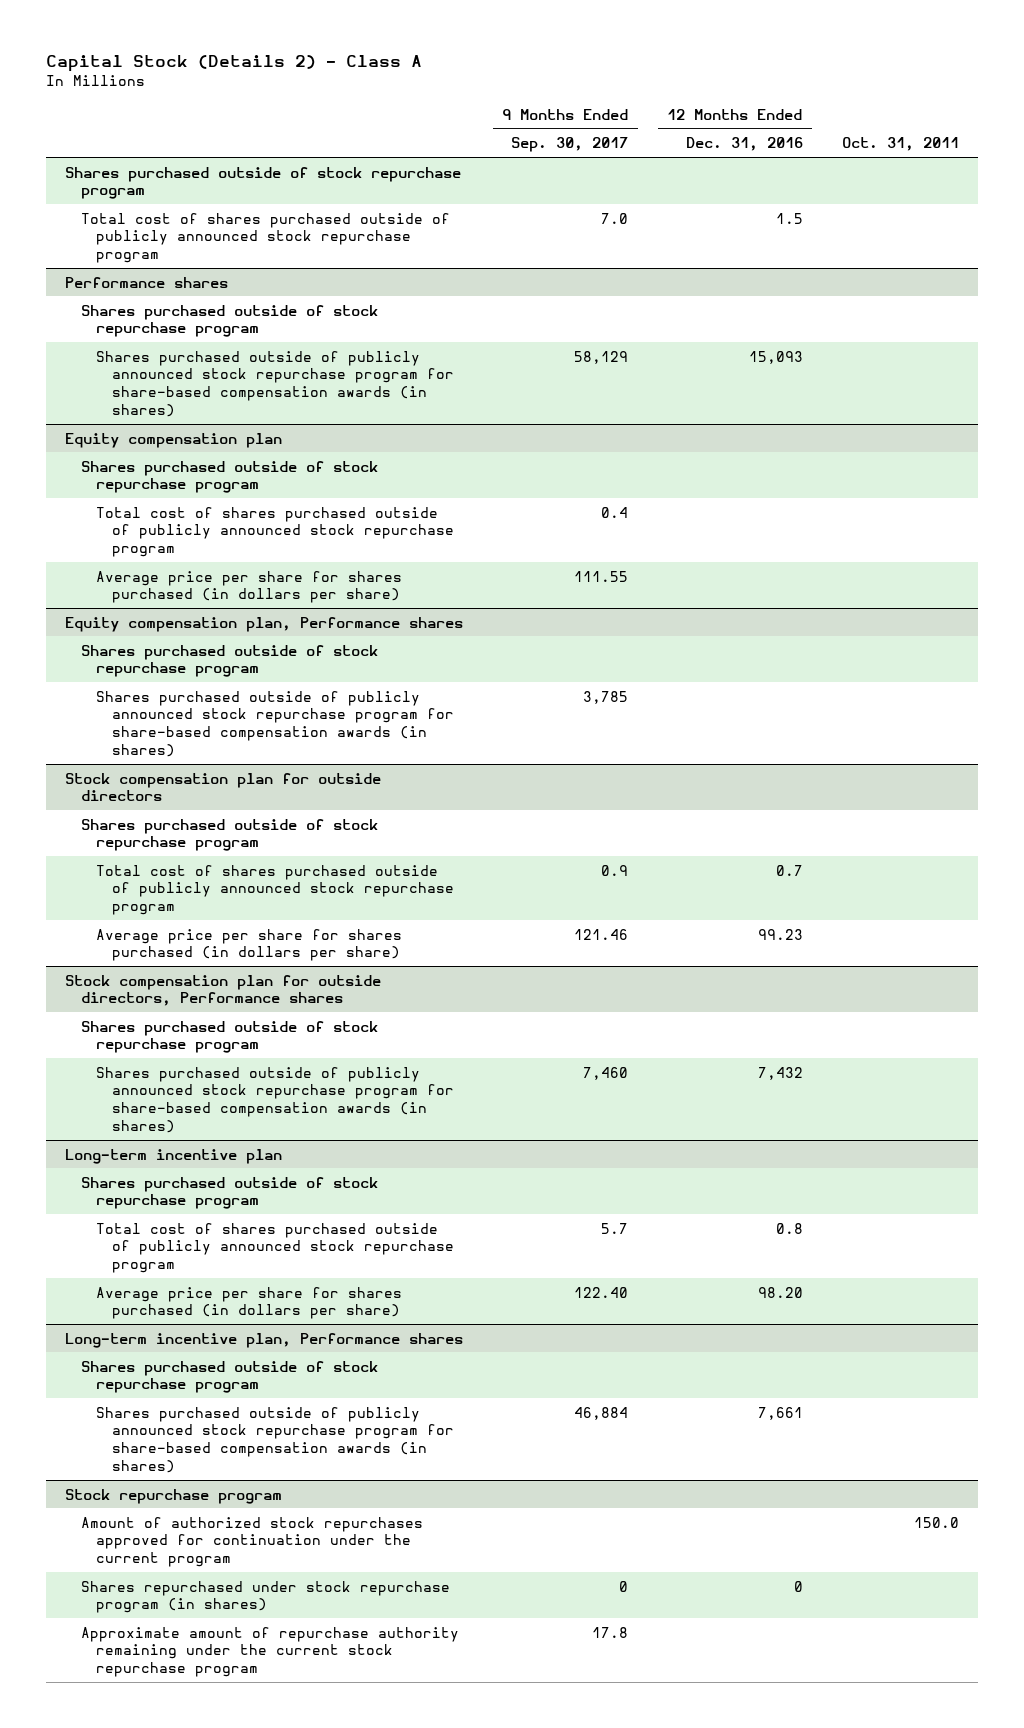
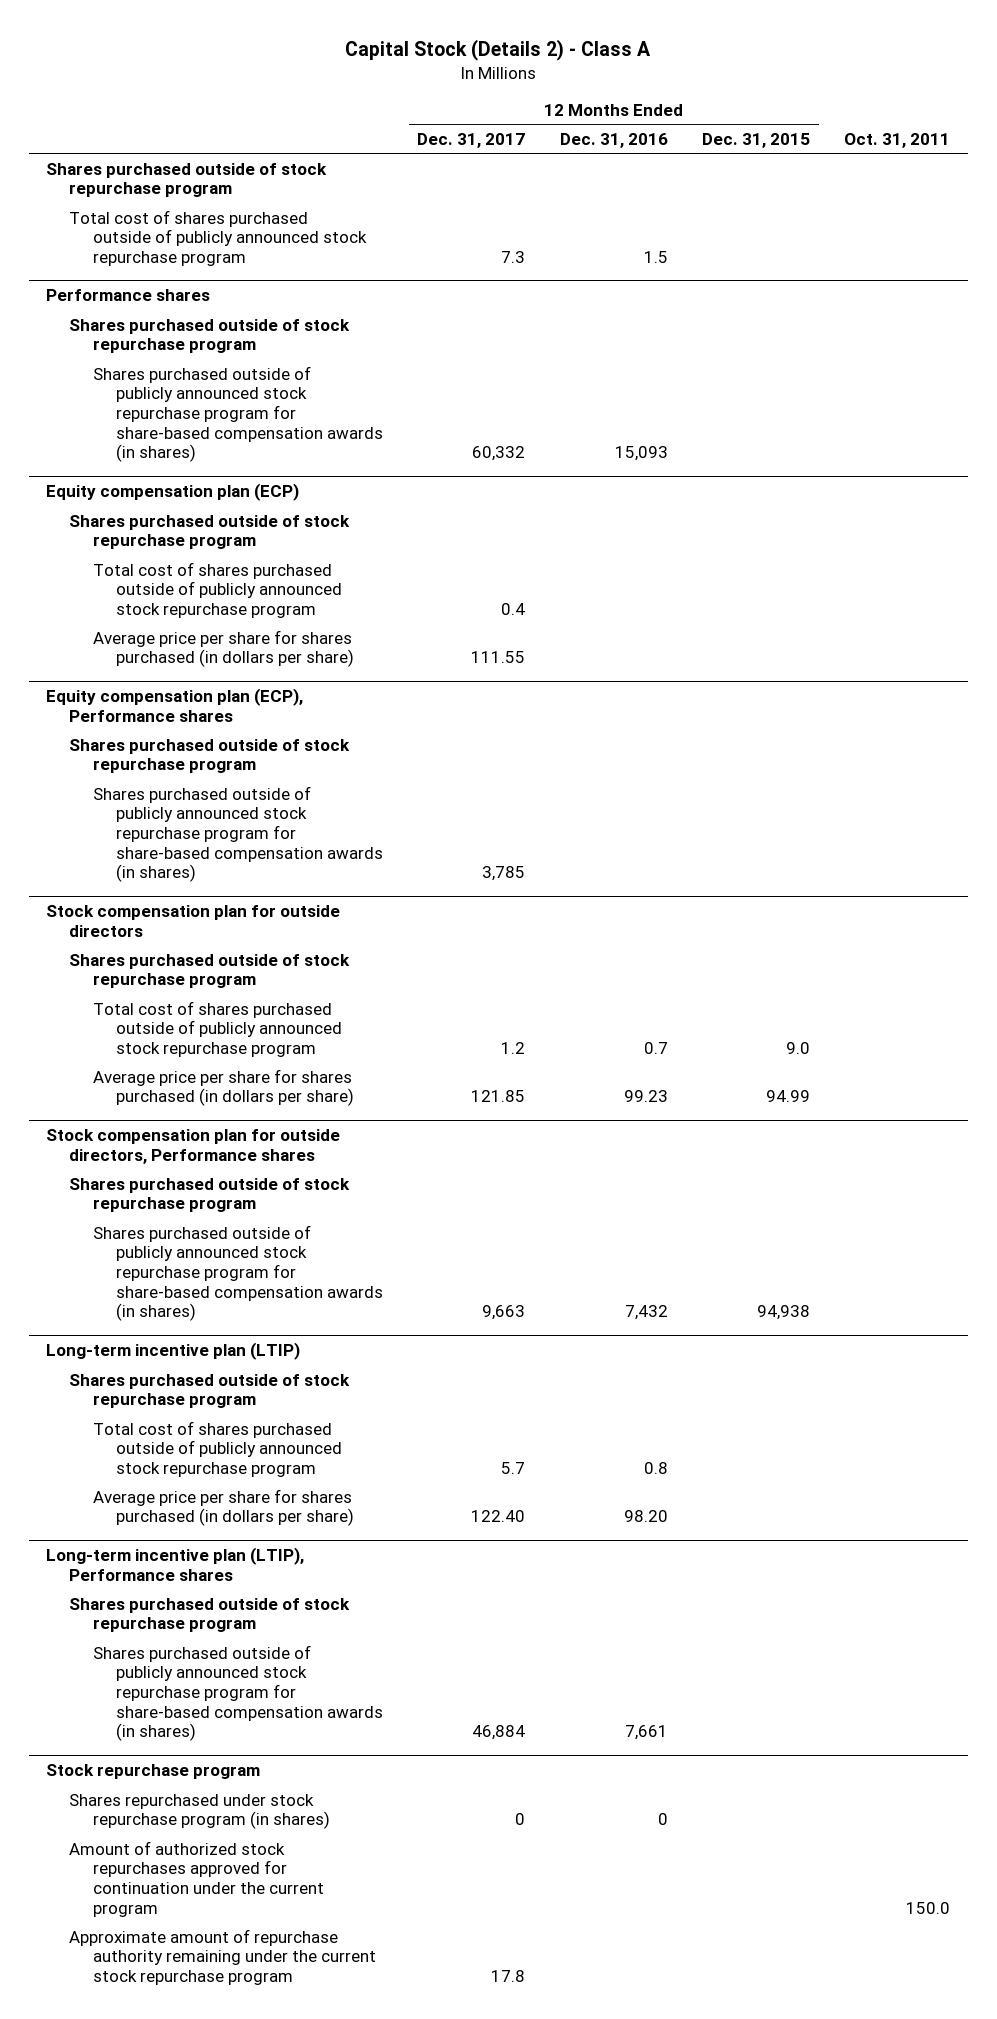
- | 9 Months Ended Sep. 30, 2017 | 12 Months Ended Dec. 31, 2016 | Oct. 31, 2011
+ | 12 Months Ended Dec. 31, 2017 | 12 Months Ended Dec. 31, 2016 | 12 Months Ended Dec. 31, 2015 | Oct. 31, 2011
- Equity compensation plan
+ Equity compensation plan (ECP)
- Equity compensation plan, Performance shares
+ Equity compensation plan (ECP), Performance shares
- Long-term incentive plan
+ Long-term incentive plan (LTIP)
- Long-term incentive plan, Performance shares
+ Long-term incentive plan (LTIP), Performance shares
@ Stock repurchase program
moved down: Amount of authorized stock repurchases approved for continuation under the current program | | | | 150.0

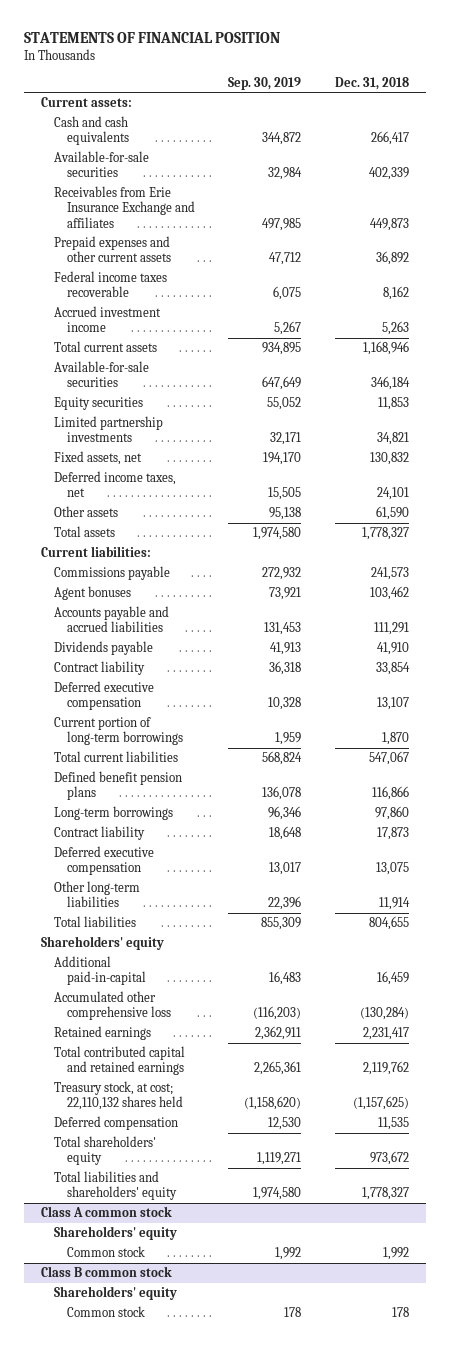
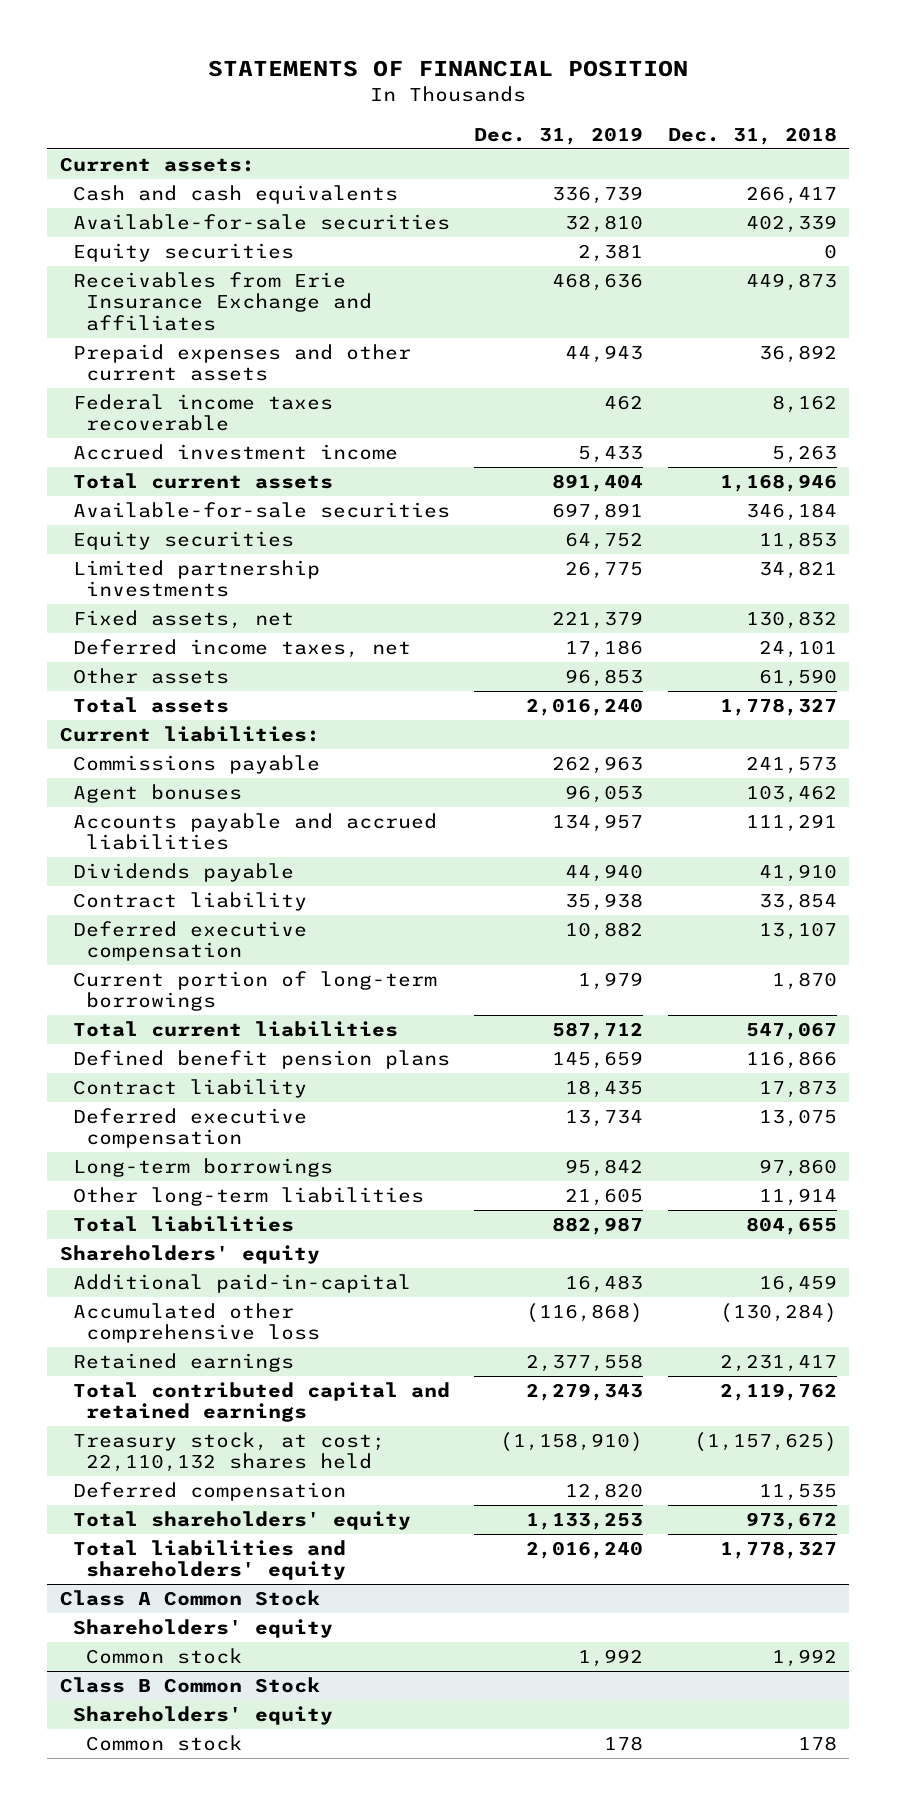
- | Sep. 30, 2019 | Dec. 31, 2018
+ | Dec. 31, 2019 | Dec. 31, 2018
+ Equity securities | 2,381 | 0
moved down: Long-term borrowings | 95,842 | 97,860
- Class A common stock
+ Class A Common Stock
- Class B common stock
+ Class B Common Stock

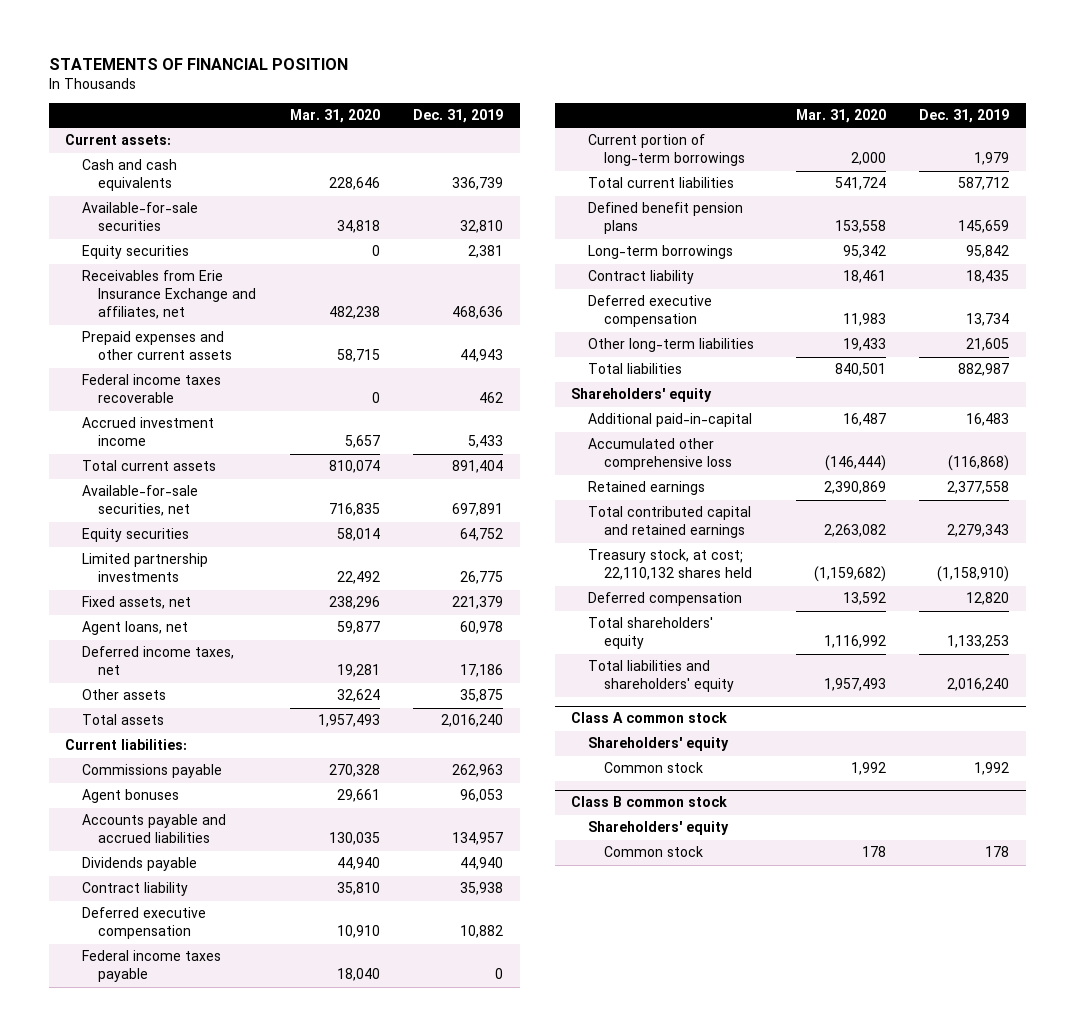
- | Dec. 31, 2019 | Dec. 31, 2018
+ | Mar. 31, 2020 | Dec. 31, 2019
- Receivables from Erie Insurance Exchange and affiliates | 468,636 | 449,873
+ Receivables from Erie Insurance Exchange and affiliates, net | 482,238 | 468,636
- Available-for-sale securities | 697,891 | 346,184
+ Available-for-sale securities, net | 716,835 | 697,891
+ Agent loans, net | 59,877 | 60,978
- Other assets | 96,853 | 61,590
+ Other assets | 32,624 | 35,875
+ Federal income taxes payable | 18,040 | 0
moved up: Long-term borrowings | 95,342 | 95,842
- Class A Common Stock
+ Class A common stock
- Class B Common Stock
+ Class B common stock

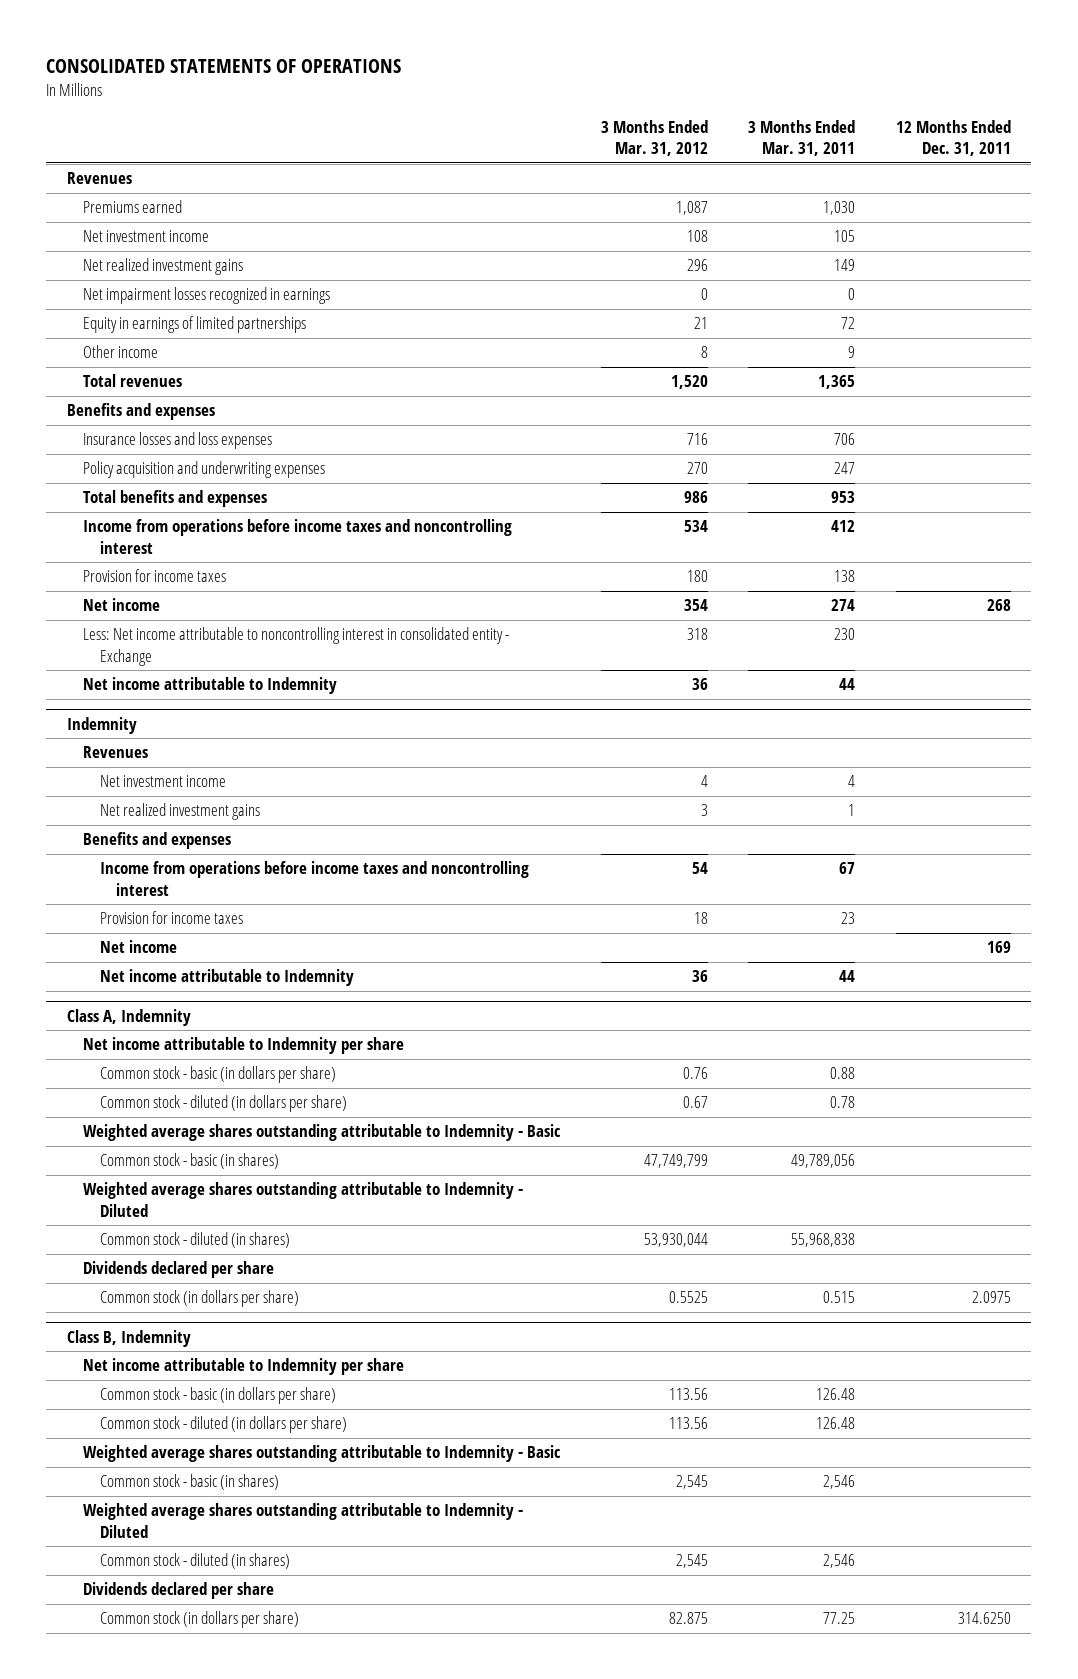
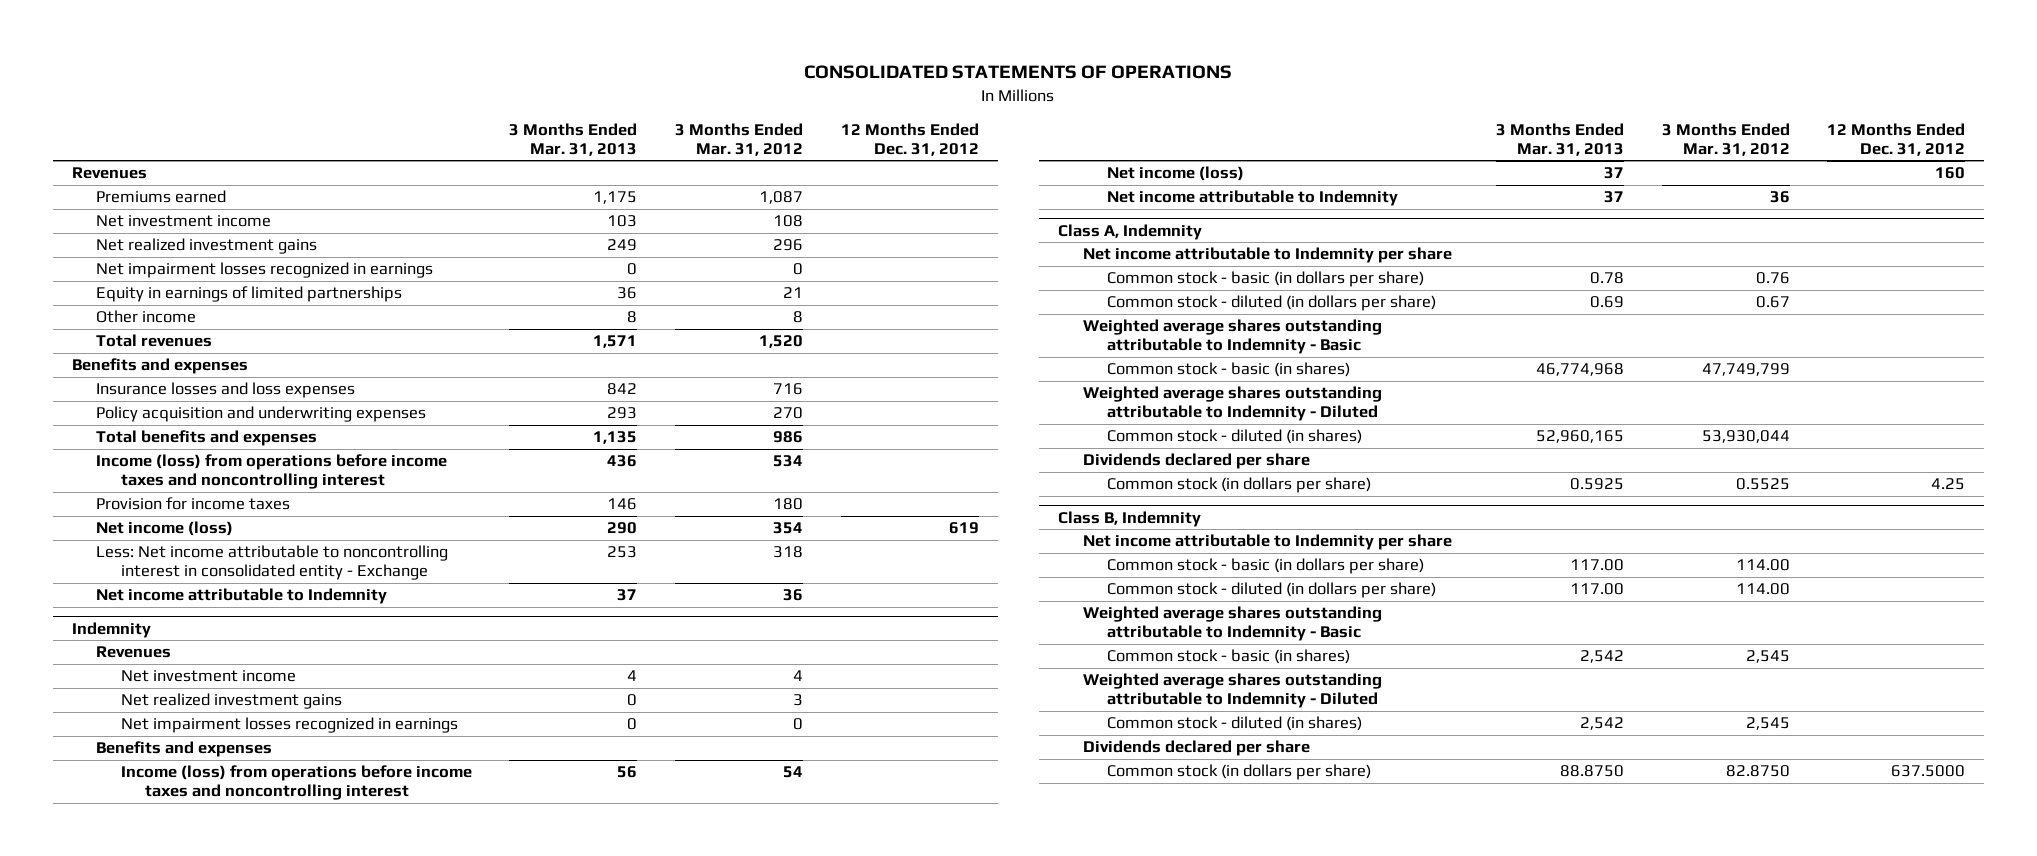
- | 3 Months Ended Mar. 31, 2012 | 3 Months Ended Mar. 31, 2011 | 12 Months Ended Dec. 31, 2011
+ | 3 Months Ended Mar. 31, 2013 | 3 Months Ended Mar. 31, 2012 | 12 Months Ended Dec. 31, 2012
- Income from operations before income taxes and noncontrolling interest | 534 | 412 |
+ Income (loss) from operations before income taxes and noncontrolling interest | 436 | 534 |
- Net income | 354 | 274 | 268
+ Net income (loss) | 290 | 354 | 619
@ Indemnity
+ Net impairment losses recognized in earnings | 0 | 0 |
- Income from operations before income taxes and noncontrolling interest | 54 | 67 |
- Provision for income taxes | 18 | 23 |
- Net income | | | 169
+ Income (loss) from operations before income taxes and noncontrolling interest | 56 | 54 |
+ Net income (loss) | 37 | | 160
@ Class B, Indemnity
- Common stock - basic (in dollars per share) | 113.56 | 126.48 |
- Common stock - diluted (in dollars per share) | 113.56 | 126.48 |
+ Common stock - basic (in dollars per share) | 117.00 | 114.00 |
+ Common stock - diluted (in dollars per share) | 117.00 | 114.00 |
- Common stock (in dollars per share) | 82.875 | 77.25 | 314.6250
+ Common stock (in dollars per share) | 88.8750 | 82.8750 | 637.5000

